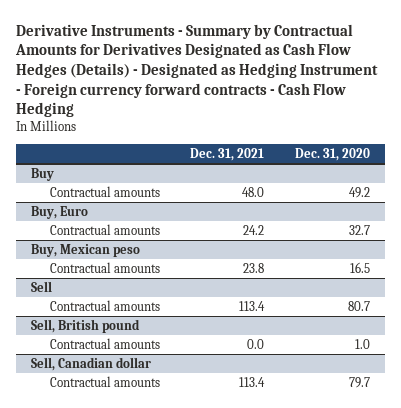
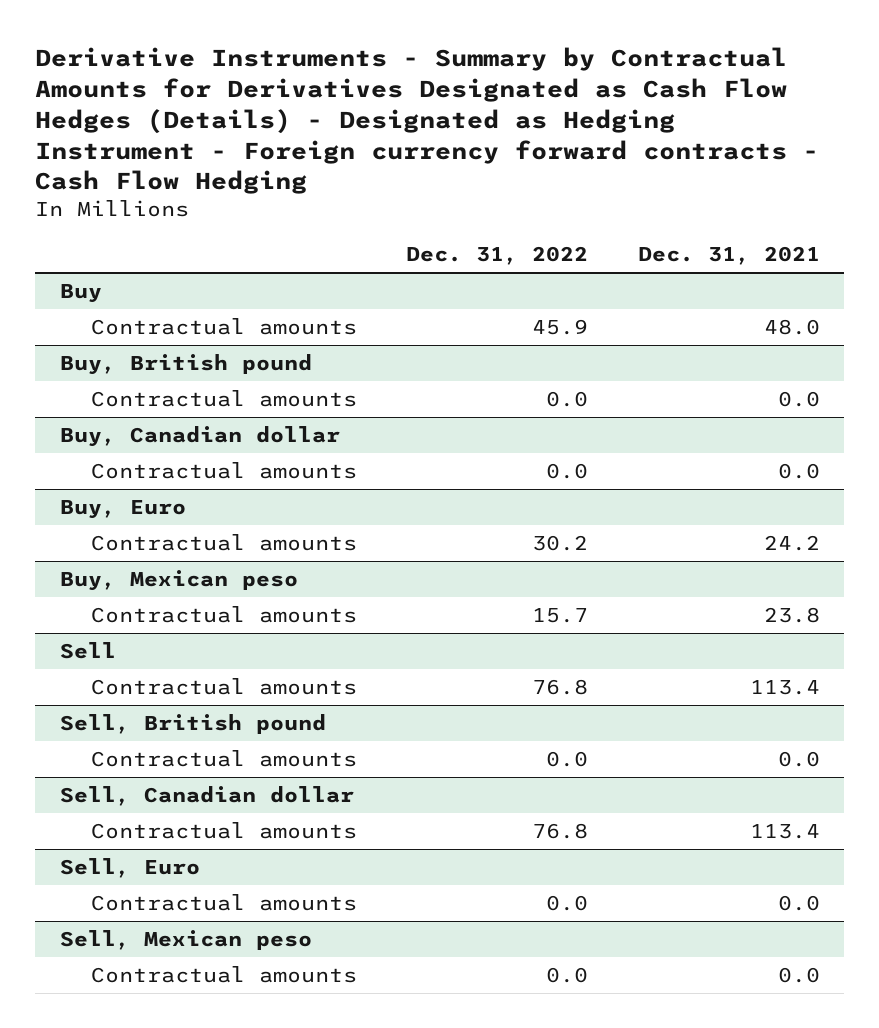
- | Dec. 31, 2021 | Dec. 31, 2020
+ | Dec. 31, 2022 | Dec. 31, 2021
+ Buy, British pound
+ Contractual amounts | 0.0 | 0.0
+ Buy, Canadian dollar
+ Contractual amounts | 0.0 | 0.0
+ Sell, Euro
+ Contractual amounts | 0.0 | 0.0
+ Sell, Mexican peso
+ Contractual amounts | 0.0 | 0.0

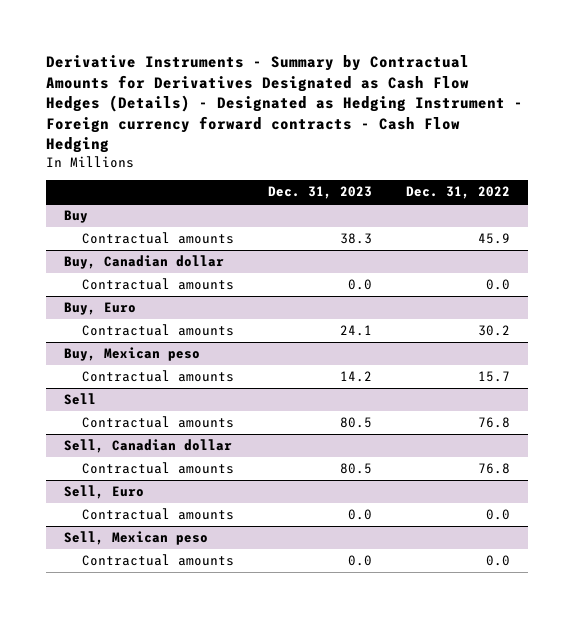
- | Dec. 31, 2022 | Dec. 31, 2021
+ | Dec. 31, 2023 | Dec. 31, 2022
- Buy, British pound
- Contractual amounts | 0.0 | 0.0
- Sell, British pound
- Contractual amounts | 0.0 | 0.0

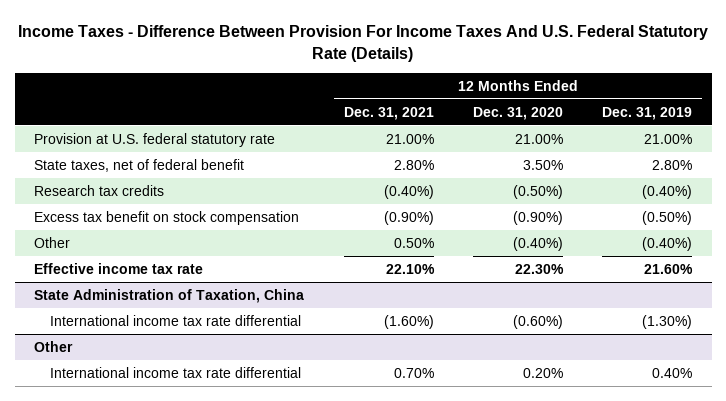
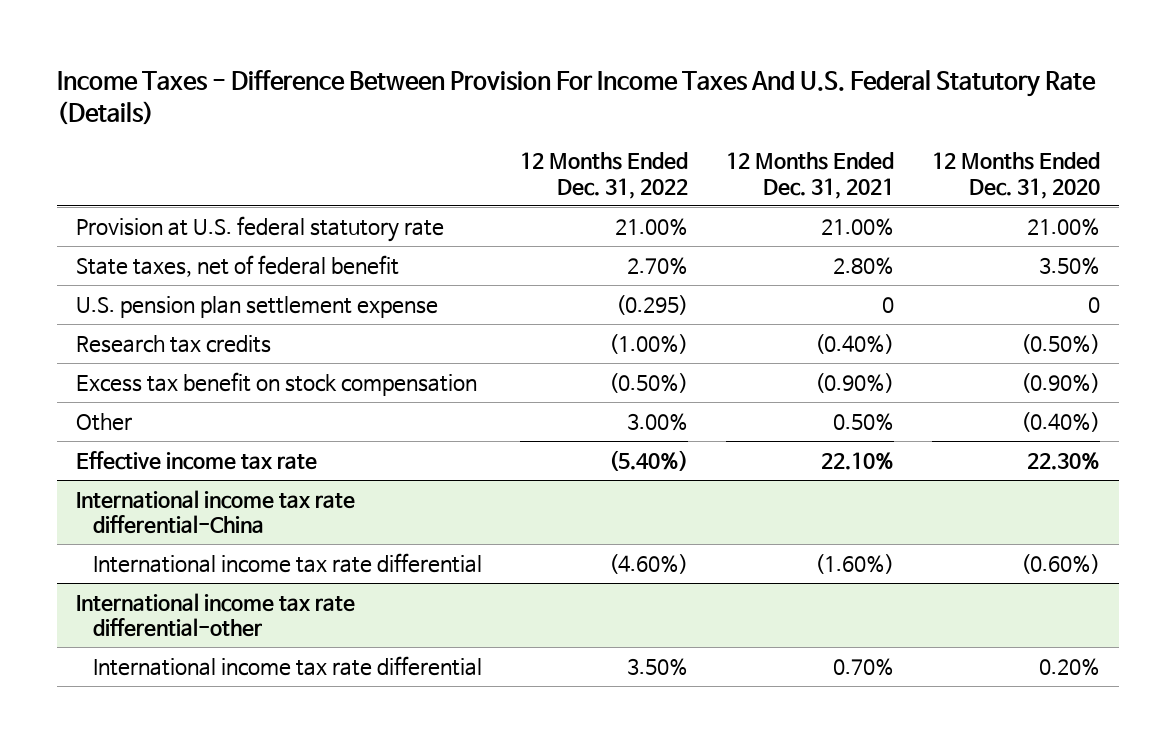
- | 12 Months Ended Dec. 31, 2021 | 12 Months Ended Dec. 31, 2020 | 12 Months Ended Dec. 31, 2019
+ | 12 Months Ended Dec. 31, 2022 | 12 Months Ended Dec. 31, 2021 | 12 Months Ended Dec. 31, 2020
+ U.S. pension plan settlement expense | (0.295) | 0 | 0
- State Administration of Taxation, China
+ International income tax rate differential-China
- Other
+ International income tax rate differential-other

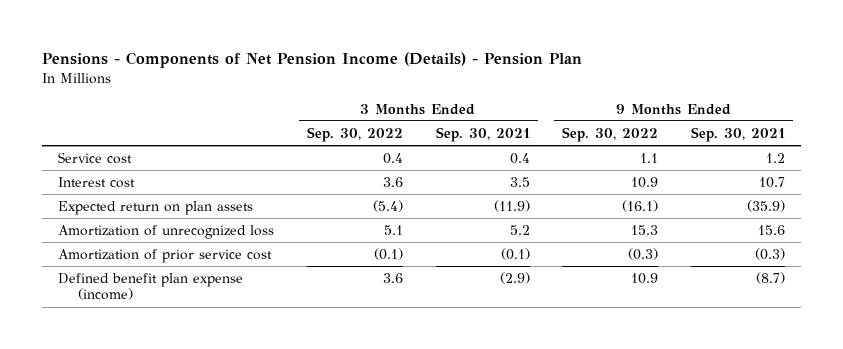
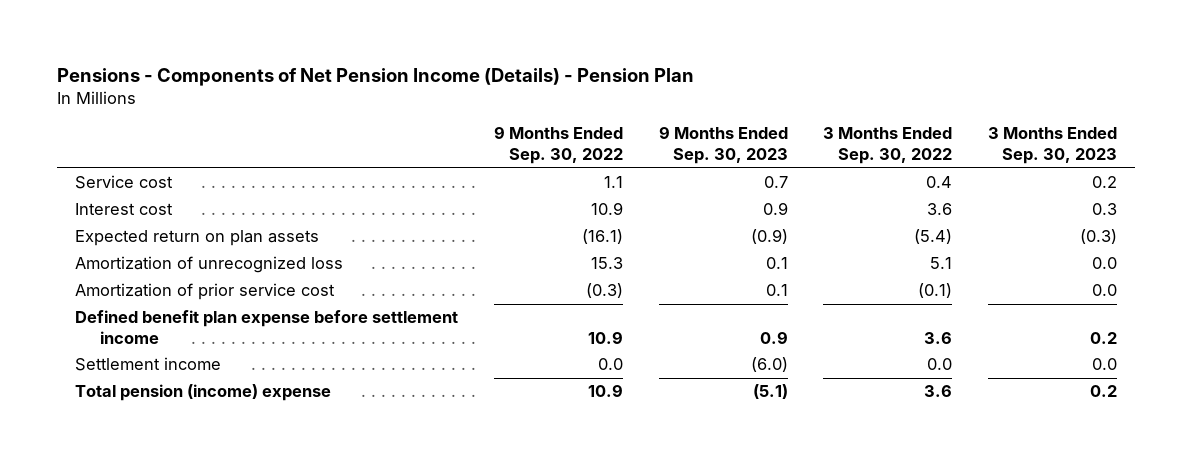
- | 3 Months Ended Sep. 30, 2022 | 3 Months Ended Sep. 30, 2021 | 9 Months Ended Sep. 30, 2022 | 9 Months Ended Sep. 30, 2021
+ | 9 Months Ended Sep. 30, 2022 | 9 Months Ended Sep. 30, 2023 | 3 Months Ended Sep. 30, 2022 | 3 Months Ended Sep. 30, 2023
- Defined benefit plan expense (income) | 3.6 | (2.9) | 10.9 | (8.7)
+ Defined benefit plan expense before settlement income | 10.9 | 0.9 | 3.6 | 0.2
+ Settlement income | 0.0 | (6.0) | 0.0 | 0.0
+ Total pension (income) expense | 10.9 | (5.1) | 3.6 | 0.2

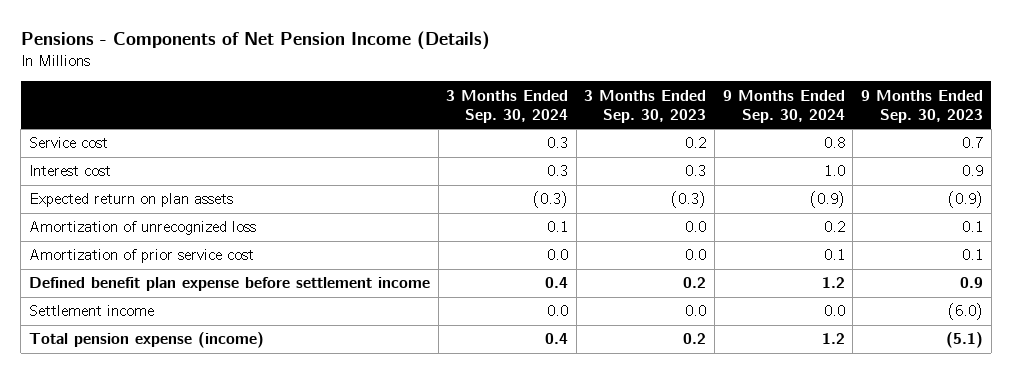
- Pensions - Components of Net Pension Income (Details) - Pension Plan
+ Pensions - Components of Net Pension Income (Details)
- | 9 Months Ended Sep. 30, 2022 | 9 Months Ended Sep. 30, 2023 | 3 Months Ended Sep. 30, 2022 | 3 Months Ended Sep. 30, 2023
+ | 3 Months Ended Sep. 30, 2024 | 3 Months Ended Sep. 30, 2023 | 9 Months Ended Sep. 30, 2024 | 9 Months Ended Sep. 30, 2023
- Total pension (income) expense | 10.9 | (5.1) | 3.6 | 0.2
+ Total pension expense (income) | 0.4 | 0.2 | 1.2 | (5.1)

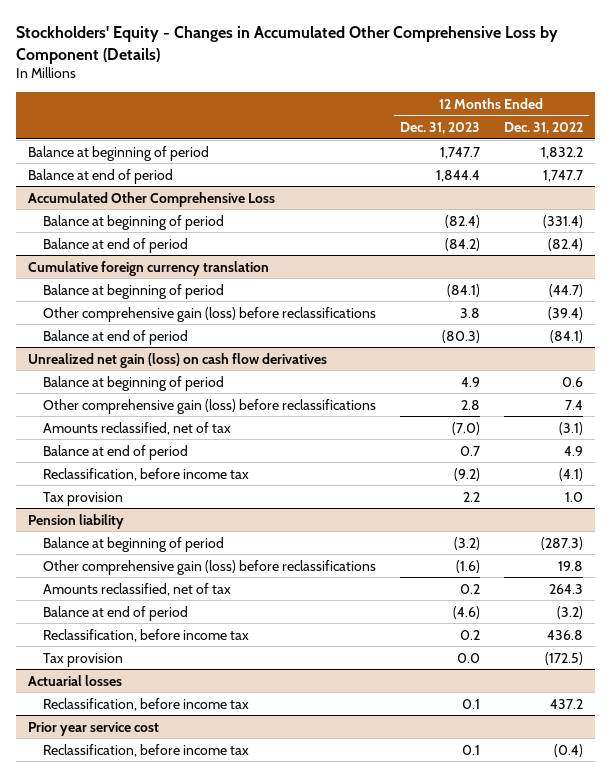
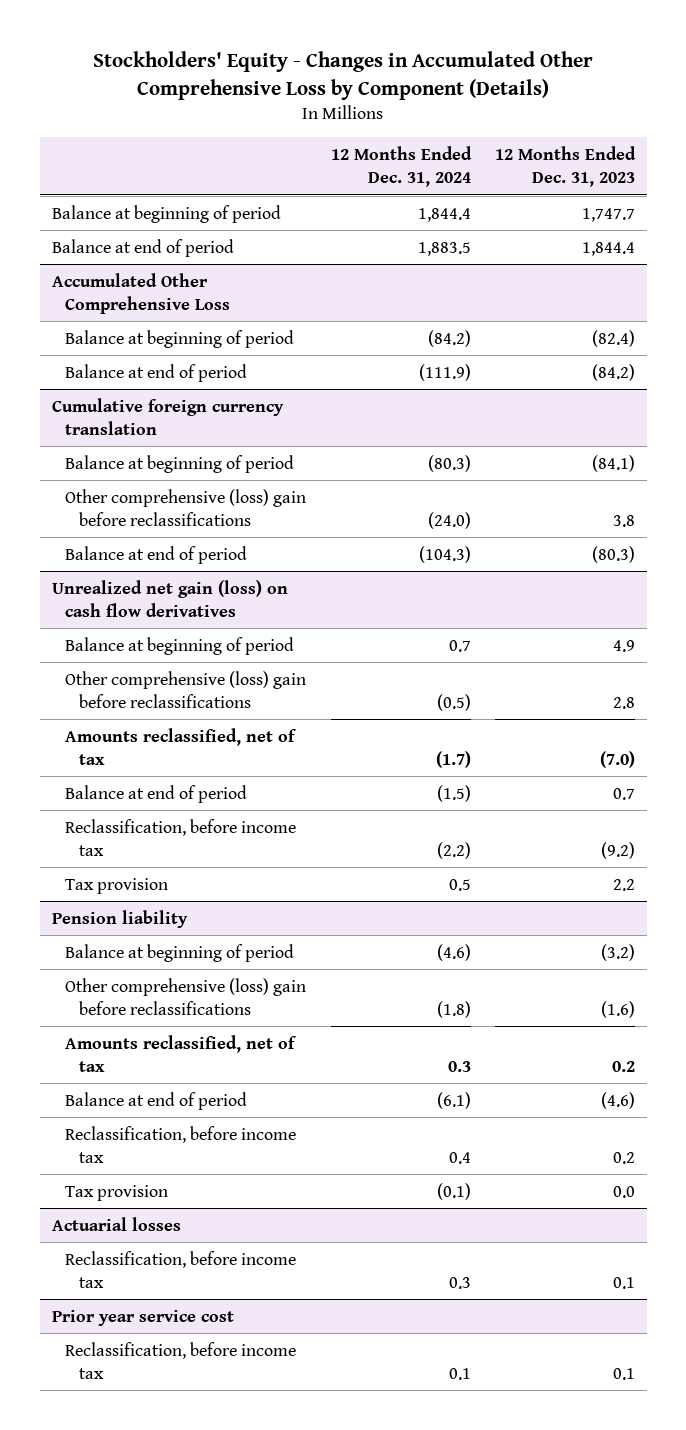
- | 12 Months Ended Dec. 31, 2023 | 12 Months Ended Dec. 31, 2022
+ | 12 Months Ended Dec. 31, 2024 | 12 Months Ended Dec. 31, 2023
@ Cumulative foreign currency translation
- Other comprehensive gain (loss) before reclassifications | 3.8 | (39.4)
+ Other comprehensive (loss) gain before reclassifications | (24.0) | 3.8
@ Unrealized net gain (loss) on cash flow derivatives
- Other comprehensive gain (loss) before reclassifications | 2.8 | 7.4
+ Other comprehensive (loss) gain before reclassifications | (0.5) | 2.8
@ Pension liability
- Other comprehensive gain (loss) before reclassifications | (1.6) | 19.8
+ Other comprehensive (loss) gain before reclassifications | (1.8) | (1.6)

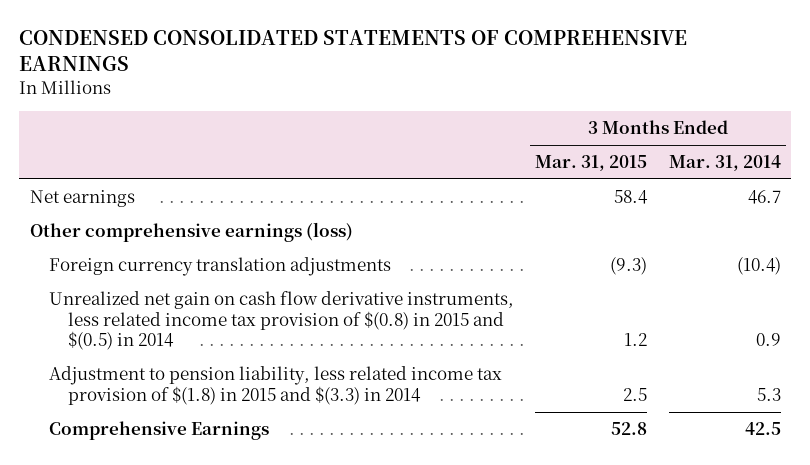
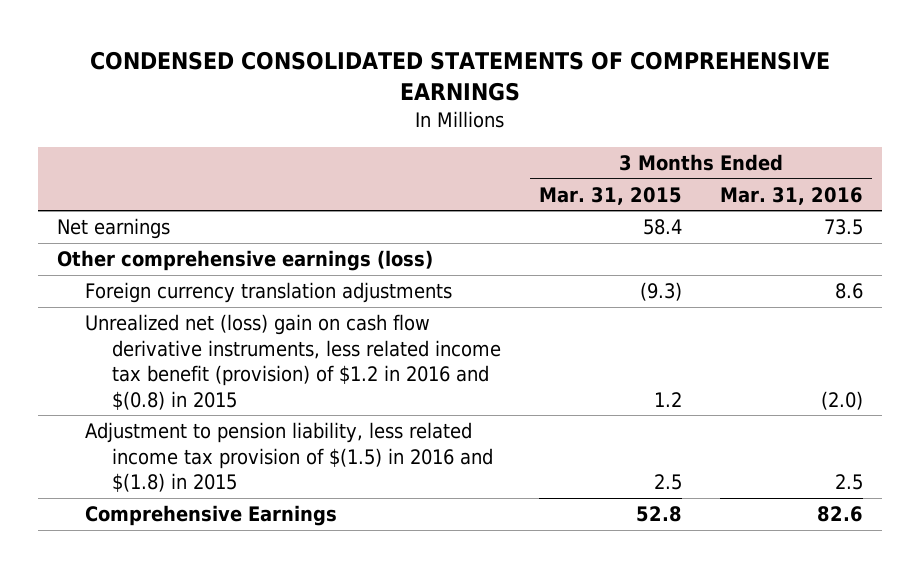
- | 3 Months Ended Mar. 31, 2015 | 3 Months Ended Mar. 31, 2014
+ | 3 Months Ended Mar. 31, 2015 | 3 Months Ended Mar. 31, 2016
- Unrealized net gain on cash flow derivative instruments, less related income tax provision of $(0.8) in 2015 and $(0.5) in 2014 | 1.2 | 0.9
- Adjustment to pension liability, less related income tax provision of $(1.8) in 2015 and $(3.3) in 2014 | 2.5 | 5.3
+ Unrealized net (loss) gain on cash flow derivative instruments, less related income tax benefit (provision) of $1.2 in 2016 and $(0.8) in 2015 | 1.2 | (2.0)
+ Adjustment to pension liability, less related income tax provision of $(1.5) in 2016 and $(1.8) in 2015 | 2.5 | 2.5

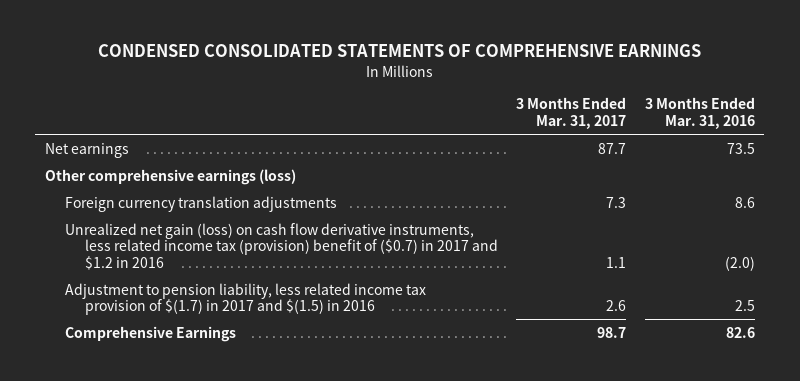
- | 3 Months Ended Mar. 31, 2015 | 3 Months Ended Mar. 31, 2016
+ | 3 Months Ended Mar. 31, 2017 | 3 Months Ended Mar. 31, 2016
- Unrealized net (loss) gain on cash flow derivative instruments, less related income tax benefit (provision) of $1.2 in 2016 and $(0.8) in 2015 | 1.2 | (2.0)
- Adjustment to pension liability, less related income tax provision of $(1.5) in 2016 and $(1.8) in 2015 | 2.5 | 2.5
+ Unrealized net gain (loss) on cash flow derivative instruments, less related income tax (provision) benefit of ($0.7) in 2017 and $1.2 in 2016 | 1.1 | (2.0)
+ Adjustment to pension liability, less related income tax provision of $(1.7) in 2017 and $(1.5) in 2016 | 2.6 | 2.5

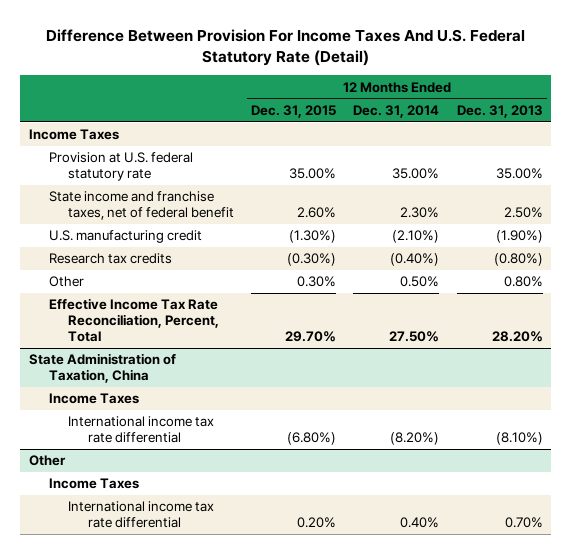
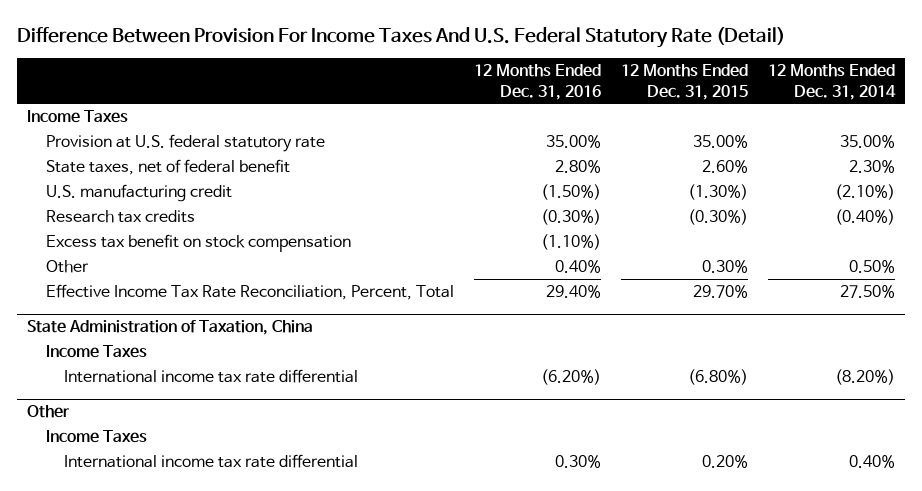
- | 12 Months Ended Dec. 31, 2015 | 12 Months Ended Dec. 31, 2014 | 12 Months Ended Dec. 31, 2013
+ | 12 Months Ended Dec. 31, 2016 | 12 Months Ended Dec. 31, 2015 | 12 Months Ended Dec. 31, 2014
- State income and franchise taxes, net of federal benefit | 2.60% | 2.30% | 2.50%
+ State taxes, net of federal benefit | 2.80% | 2.60% | 2.30%
+ Excess tax benefit on stock compensation | (1.10%) | |

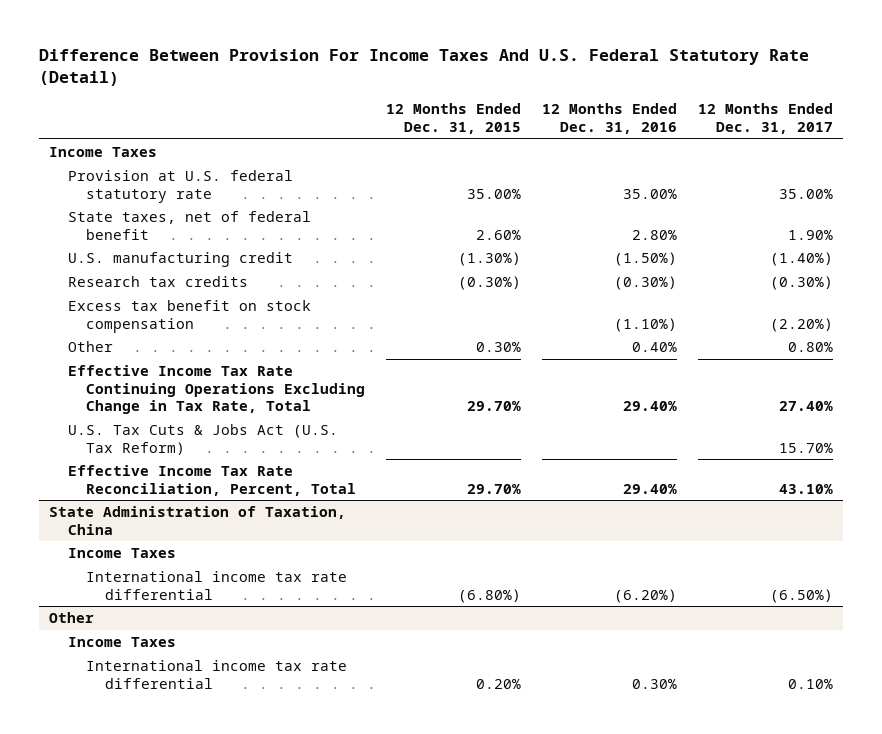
- | 12 Months Ended Dec. 31, 2016 | 12 Months Ended Dec. 31, 2015 | 12 Months Ended Dec. 31, 2014
+ | 12 Months Ended Dec. 31, 2015 | 12 Months Ended Dec. 31, 2016 | 12 Months Ended Dec. 31, 2017
+ Effective Income Tax Rate Continuing Operations Excluding Change in Tax Rate, Total | 29.70% | 29.40% | 27.40%
+ U.S. Tax Cuts & Jobs Act (U.S. Tax Reform) | | | 15.70%

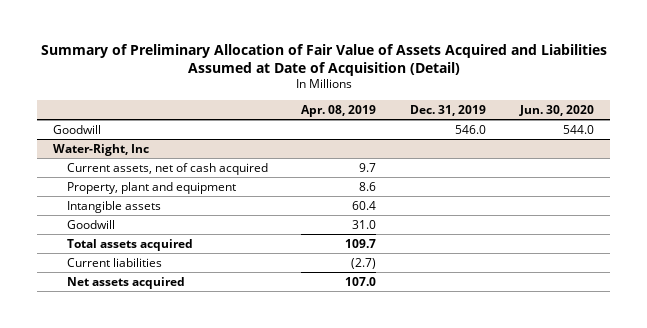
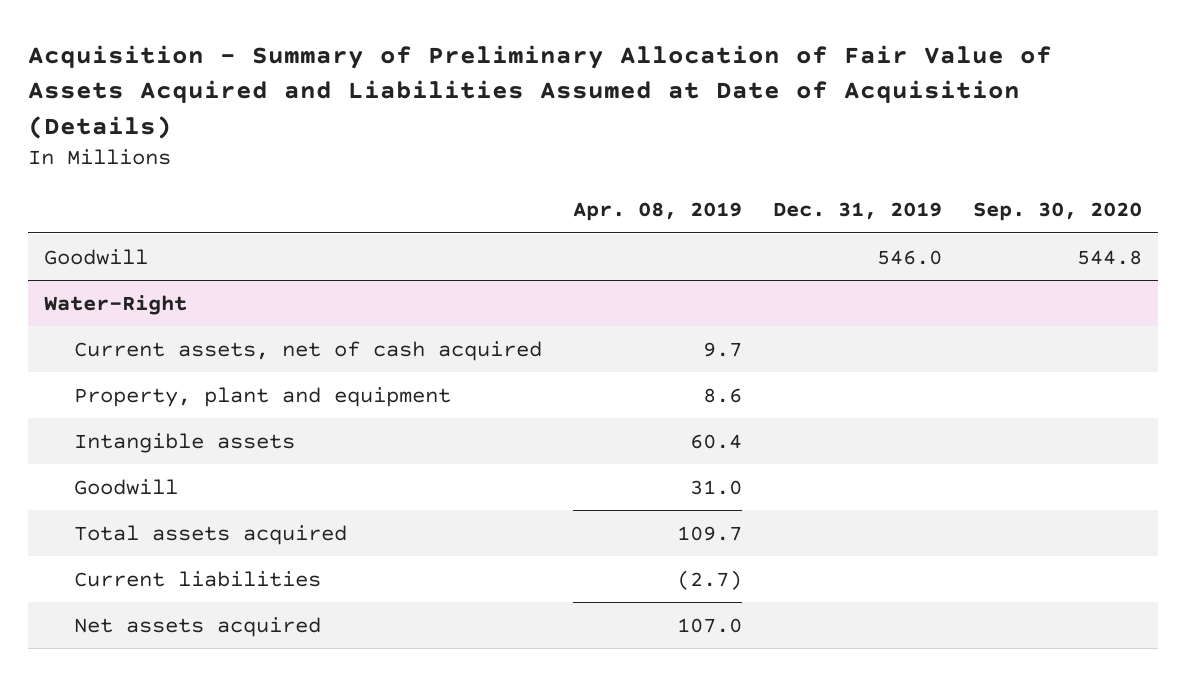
- Summary of Preliminary Allocation of Fair Value of Assets Acquired and Liabilities Assumed at Date of Acquisition (Detail)
+ Acquisition - Summary of Preliminary Allocation of Fair Value of Assets Acquired and Liabilities Assumed at Date of Acquisition (Details)
- | Apr. 08, 2019 | Dec. 31, 2019 | Jun. 30, 2020
+ | Apr. 08, 2019 | Dec. 31, 2019 | Sep. 30, 2020
- Water-Right, Inc
+ Water-Right

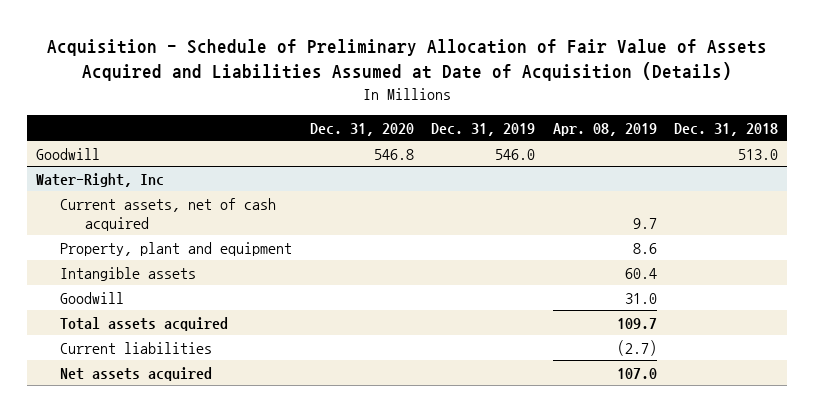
- Acquisition - Summary of Preliminary Allocation of Fair Value of Assets Acquired and Liabilities Assumed at Date of Acquisition (Details)
+ Acquisition - Schedule of Preliminary Allocation of Fair Value of Assets Acquired and Liabilities Assumed at Date of Acquisition (Details)
- | Apr. 08, 2019 | Dec. 31, 2019 | Sep. 30, 2020
+ | Dec. 31, 2020 | Dec. 31, 2019 | Apr. 08, 2019 | Dec. 31, 2018
- Water-Right
+ Water-Right, Inc

